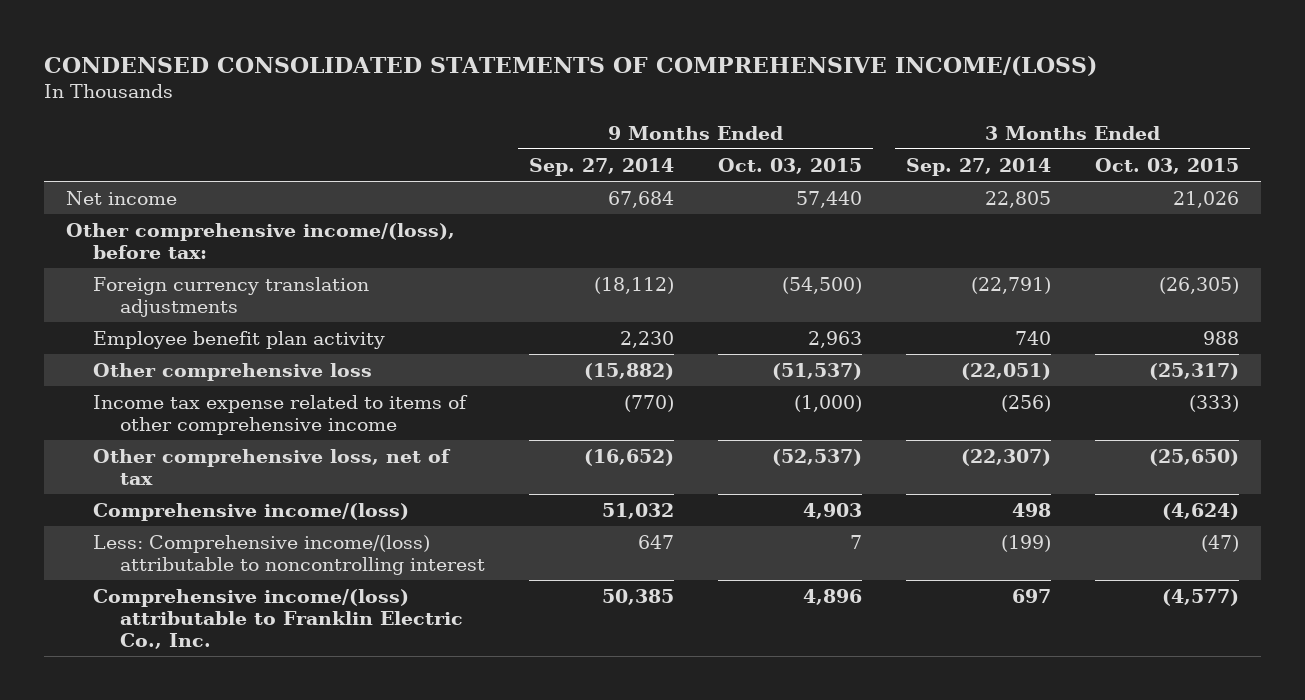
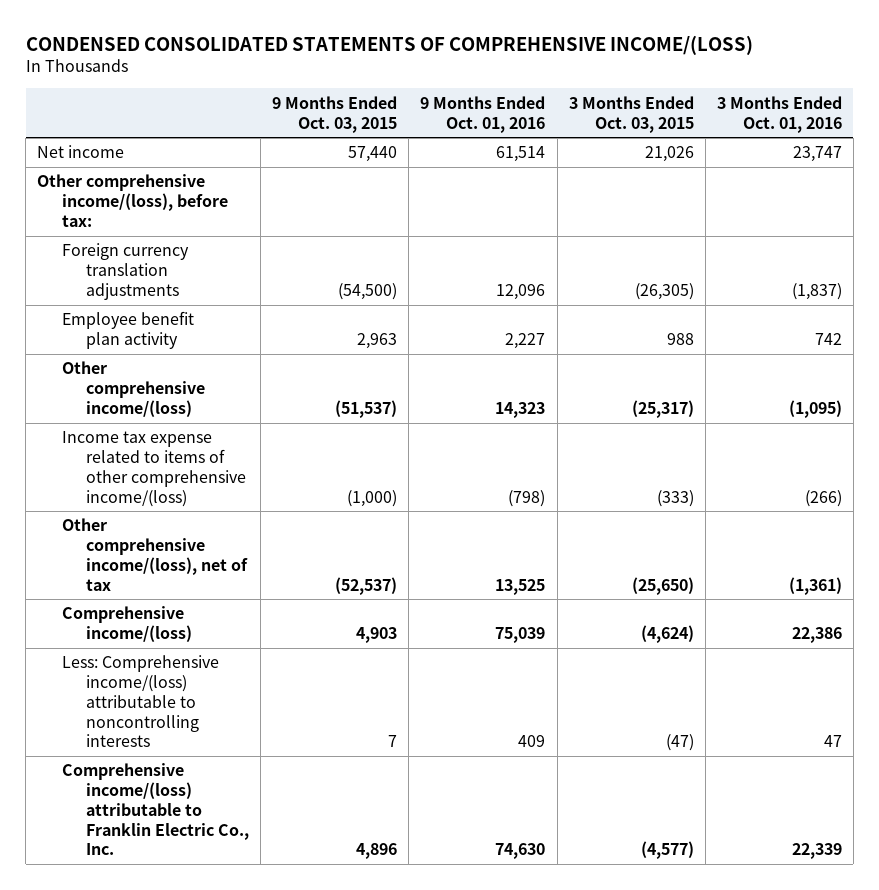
- | 9 Months Ended Sep. 27, 2014 | 9 Months Ended Oct. 03, 2015 | 3 Months Ended Sep. 27, 2014 | 3 Months Ended Oct. 03, 2015
+ | 9 Months Ended Oct. 03, 2015 | 9 Months Ended Oct. 01, 2016 | 3 Months Ended Oct. 03, 2015 | 3 Months Ended Oct. 01, 2016
- Other comprehensive loss | (15,882) | (51,537) | (22,051) | (25,317)
- Income tax expense related to items of other comprehensive income | (770) | (1,000) | (256) | (333)
- Other comprehensive loss, net of tax | (16,652) | (52,537) | (22,307) | (25,650)
+ Other comprehensive income/(loss) | (51,537) | 14,323 | (25,317) | (1,095)
+ Income tax expense related to items of other comprehensive income/(loss) | (1,000) | (798) | (333) | (266)
+ Other comprehensive income/(loss), net of tax | (52,537) | 13,525 | (25,650) | (1,361)
- Less: Comprehensive income/(loss) attributable to noncontrolling interest | 647 | 7 | (199) | (47)
+ Less: Comprehensive income/(loss) attributable to noncontrolling interests | 7 | 409 | (47) | 47

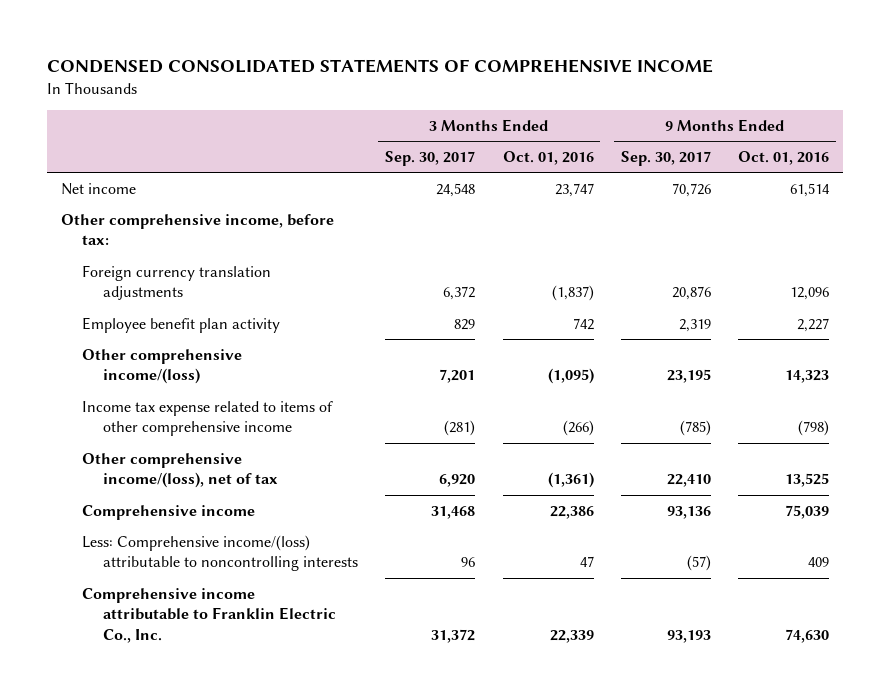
- CONDENSED CONSOLIDATED STATEMENTS OF COMPREHENSIVE INCOME/(LOSS)
+ CONDENSED CONSOLIDATED STATEMENTS OF COMPREHENSIVE INCOME
- | 9 Months Ended Oct. 03, 2015 | 9 Months Ended Oct. 01, 2016 | 3 Months Ended Oct. 03, 2015 | 3 Months Ended Oct. 01, 2016
+ | 3 Months Ended Sep. 30, 2017 | 3 Months Ended Oct. 01, 2016 | 9 Months Ended Sep. 30, 2017 | 9 Months Ended Oct. 01, 2016
- Other comprehensive income/(loss), before tax:
+ Other comprehensive income, before tax:
- Income tax expense related to items of other comprehensive income/(loss) | (1,000) | (798) | (333) | (266)
+ Income tax expense related to items of other comprehensive income | (281) | (266) | (785) | (798)
- Comprehensive income/(loss) | 4,903 | 75,039 | (4,624) | 22,386
+ Comprehensive income | 31,468 | 22,386 | 93,136 | 75,039
- Comprehensive income/(loss) attributable to Franklin Electric Co., Inc. | 4,896 | 74,630 | (4,577) | 22,339
+ Comprehensive income attributable to Franklin Electric Co., Inc. | 31,372 | 22,339 | 93,193 | 74,630

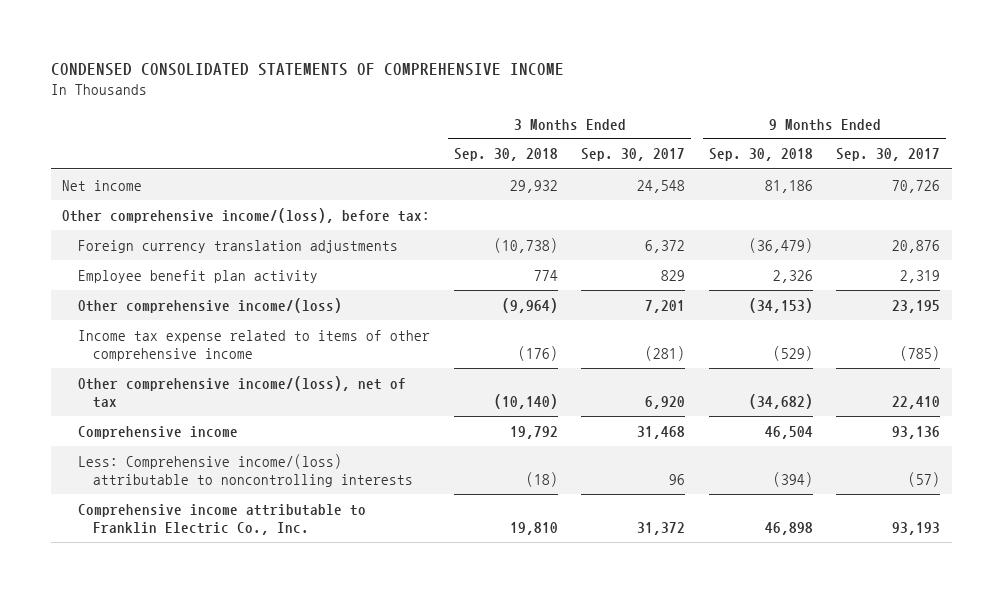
- | 3 Months Ended Sep. 30, 2017 | 3 Months Ended Oct. 01, 2016 | 9 Months Ended Sep. 30, 2017 | 9 Months Ended Oct. 01, 2016
+ | 3 Months Ended Sep. 30, 2018 | 3 Months Ended Sep. 30, 2017 | 9 Months Ended Sep. 30, 2018 | 9 Months Ended Sep. 30, 2017
- Other comprehensive income, before tax:
+ Other comprehensive income/(loss), before tax:

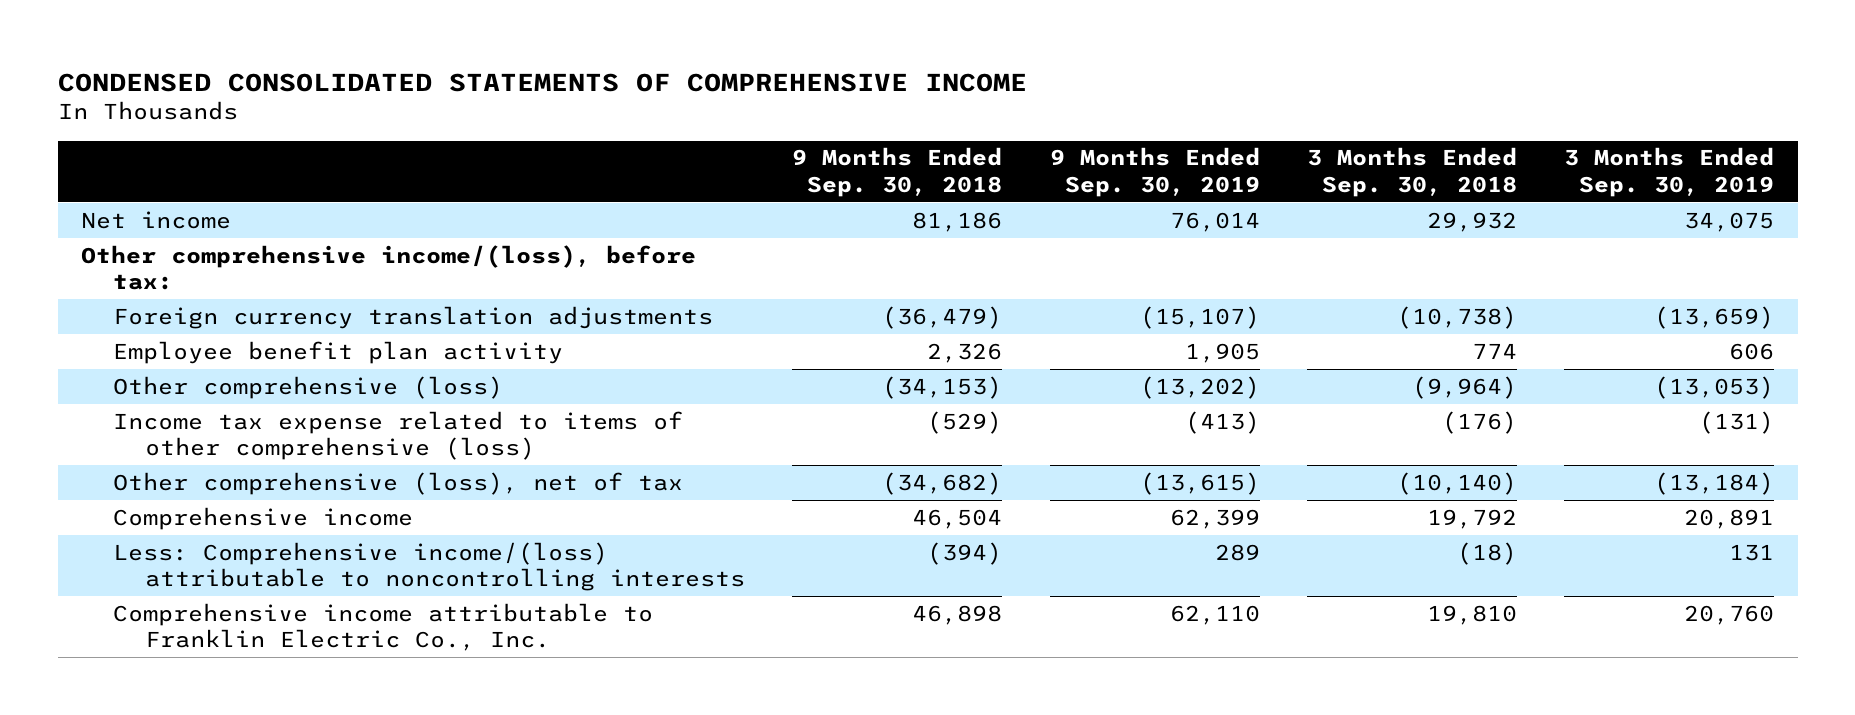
- | 3 Months Ended Sep. 30, 2018 | 3 Months Ended Sep. 30, 2017 | 9 Months Ended Sep. 30, 2018 | 9 Months Ended Sep. 30, 2017
+ | 9 Months Ended Sep. 30, 2018 | 9 Months Ended Sep. 30, 2019 | 3 Months Ended Sep. 30, 2018 | 3 Months Ended Sep. 30, 2019
- Other comprehensive income/(loss) | (9,964) | 7,201 | (34,153) | 23,195
- Income tax expense related to items of other comprehensive income | (176) | (281) | (529) | (785)
- Other comprehensive income/(loss), net of tax | (10,140) | 6,920 | (34,682) | 22,410
+ Other comprehensive (loss) | (34,153) | (13,202) | (9,964) | (13,053)
+ Income tax expense related to items of other comprehensive (loss) | (529) | (413) | (176) | (131)
+ Other comprehensive (loss), net of tax | (34,682) | (13,615) | (10,140) | (13,184)

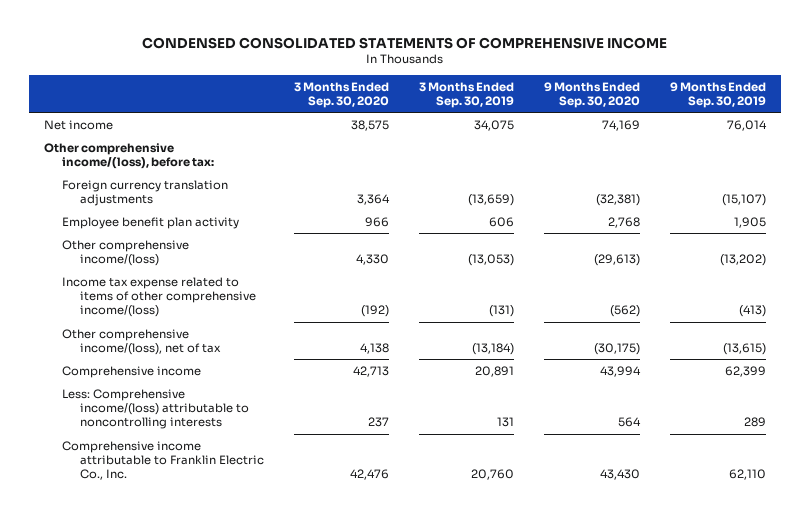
- | 9 Months Ended Sep. 30, 2018 | 9 Months Ended Sep. 30, 2019 | 3 Months Ended Sep. 30, 2018 | 3 Months Ended Sep. 30, 2019
+ | 3 Months Ended Sep. 30, 2020 | 3 Months Ended Sep. 30, 2019 | 9 Months Ended Sep. 30, 2020 | 9 Months Ended Sep. 30, 2019
- Other comprehensive (loss) | (34,153) | (13,202) | (9,964) | (13,053)
- Income tax expense related to items of other comprehensive (loss) | (529) | (413) | (176) | (131)
- Other comprehensive (loss), net of tax | (34,682) | (13,615) | (10,140) | (13,184)
+ Other comprehensive income/(loss) | 4,330 | (13,053) | (29,613) | (13,202)
+ Income tax expense related to items of other comprehensive income/(loss) | (192) | (131) | (562) | (413)
+ Other comprehensive income/(loss), net of tax | 4,138 | (13,184) | (30,175) | (13,615)

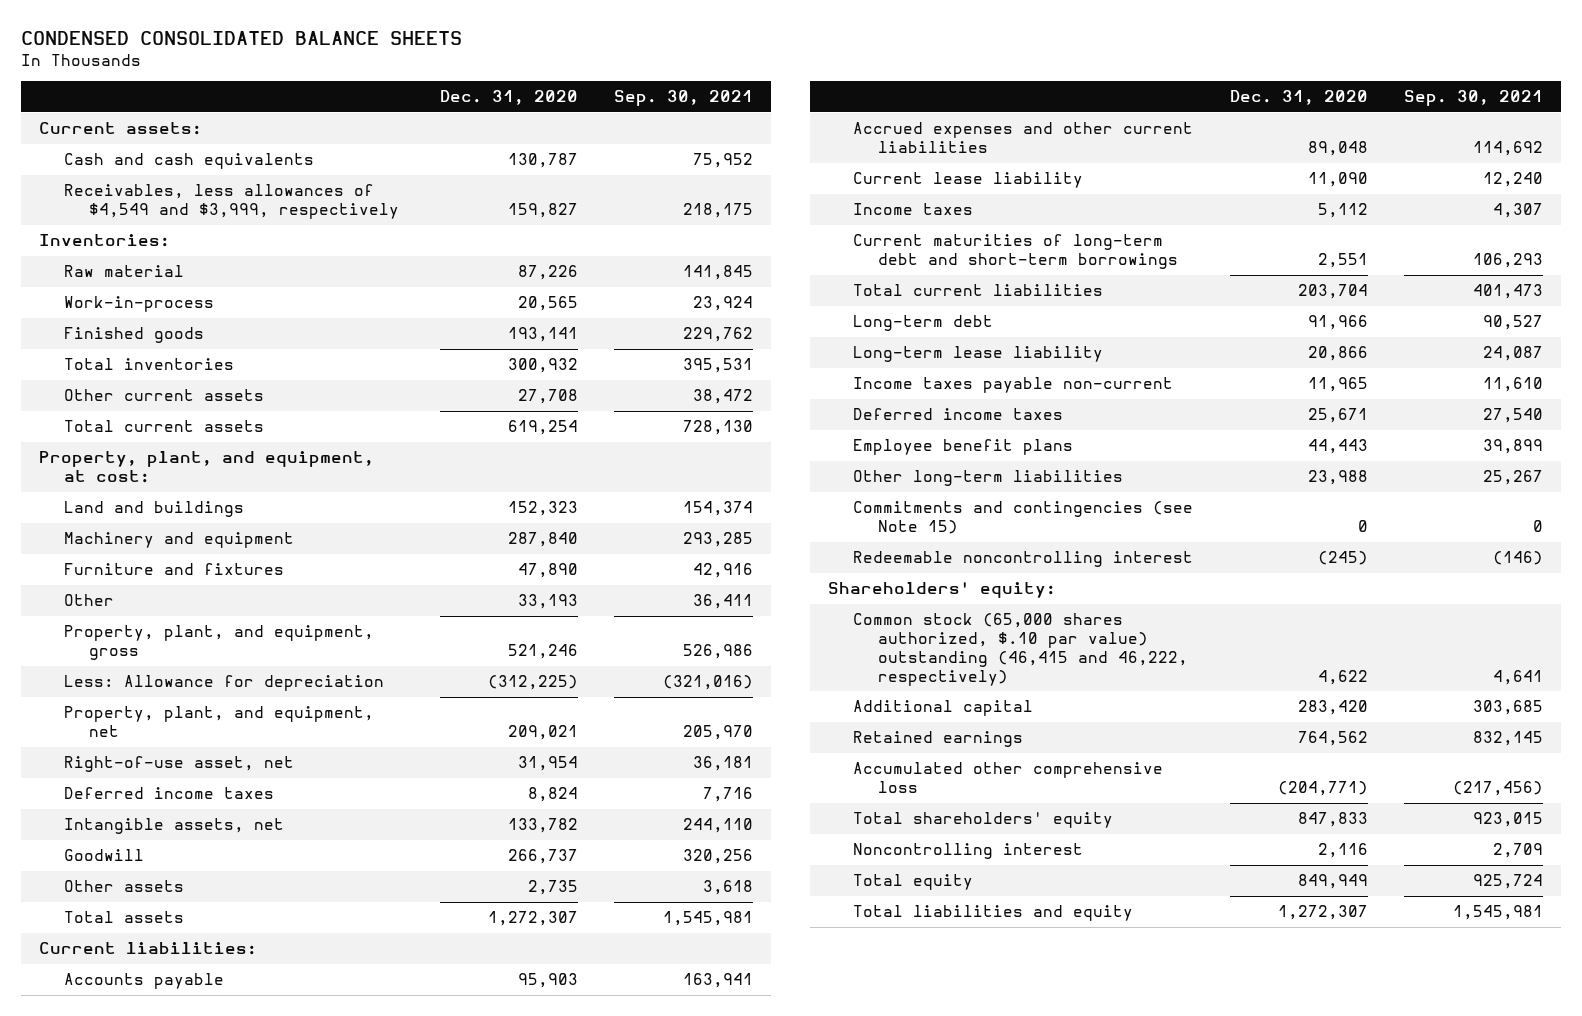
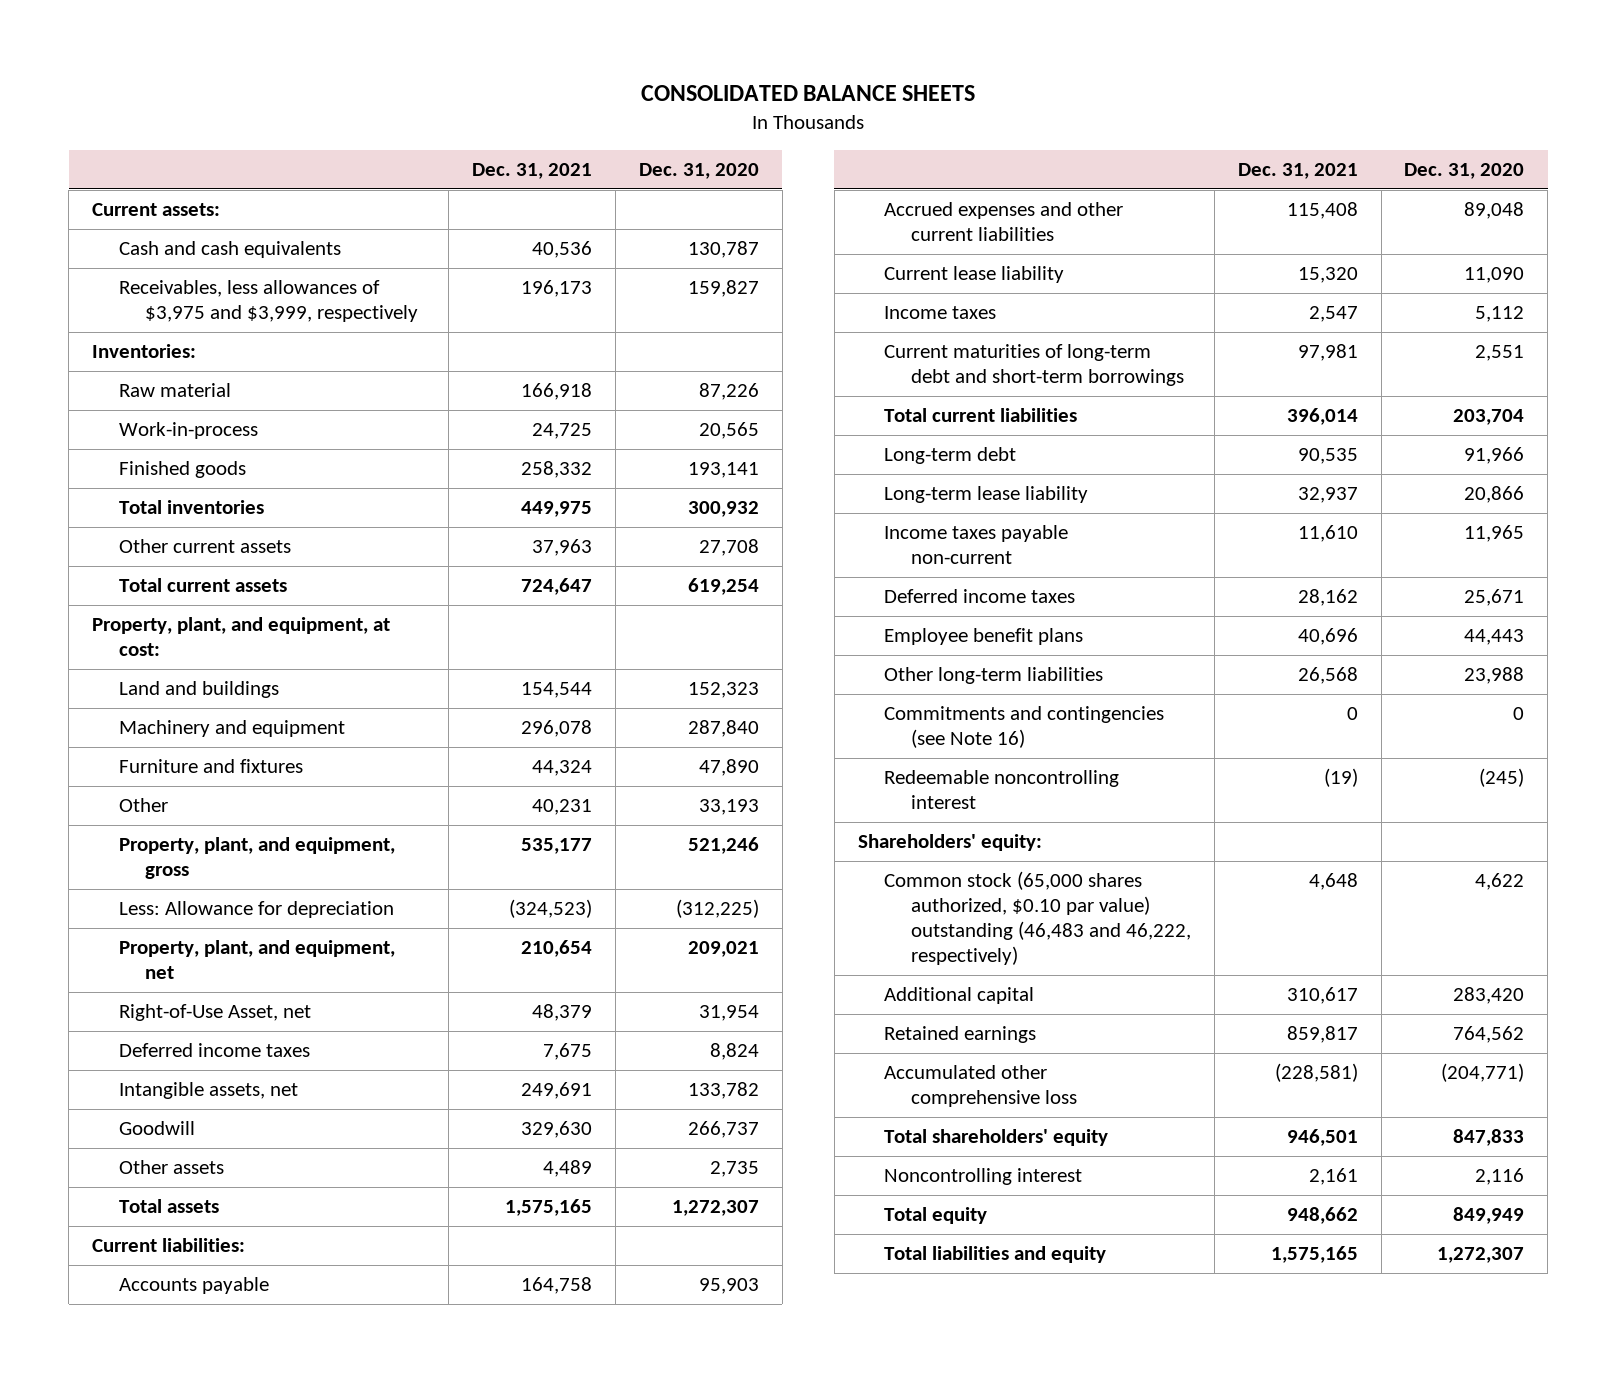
- CONDENSED CONSOLIDATED BALANCE SHEETS
+ CONSOLIDATED BALANCE SHEETS
- | Dec. 31, 2020 | Sep. 30, 2021
+ | Dec. 31, 2021 | Dec. 31, 2020
- Receivables, less allowances of $4,549 and $3,999, respectively | 159,827 | 218,175
+ Receivables, less allowances of $3,975 and $3,999, respectively | 196,173 | 159,827
- Right-of-use asset, net | 31,954 | 36,181
+ Right-of-Use Asset, net | 48,379 | 31,954
- Commitments and contingencies (see Note 15) | 0 | 0
+ Commitments and contingencies (see Note 16) | 0 | 0
- Common stock (65,000 shares authorized, $.10 par value) outstanding (46,415 and 46,222, respectively) | 4,622 | 4,641
+ Common stock (65,000 shares authorized, $0.10 par value) outstanding (46,483 and 46,222, respectively) | 4,648 | 4,622

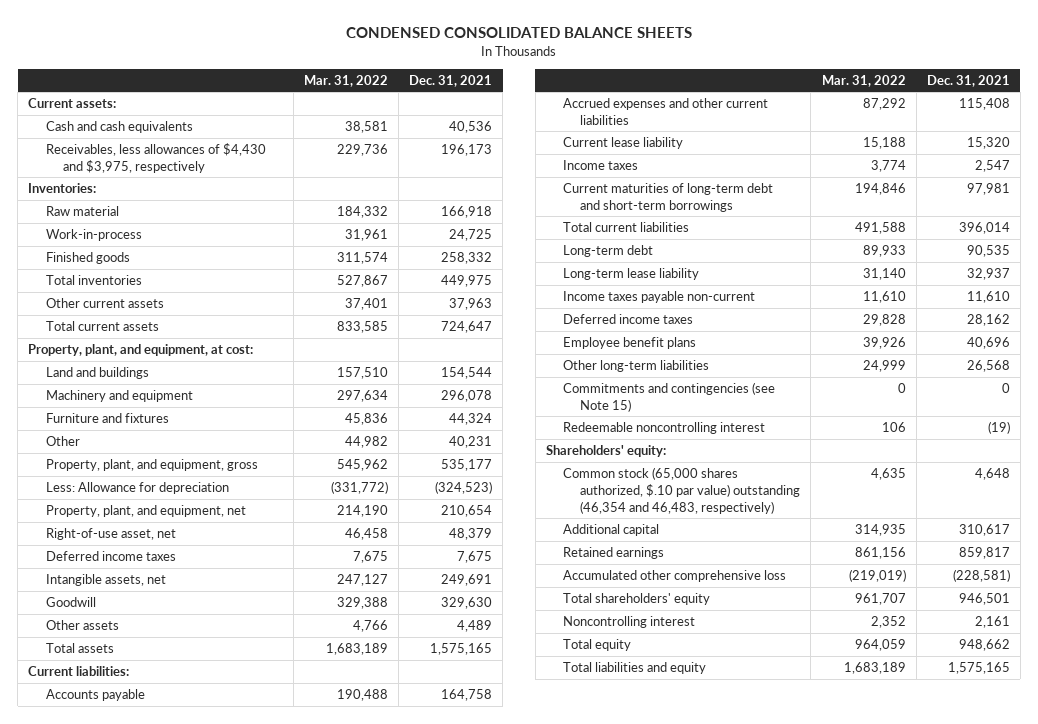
- CONSOLIDATED BALANCE SHEETS
+ CONDENSED CONSOLIDATED BALANCE SHEETS
- | Dec. 31, 2021 | Dec. 31, 2020
+ | Mar. 31, 2022 | Dec. 31, 2021
- Receivables, less allowances of $3,975 and $3,999, respectively | 196,173 | 159,827
+ Receivables, less allowances of $4,430 and $3,975, respectively | 229,736 | 196,173
- Right-of-Use Asset, net | 48,379 | 31,954
+ Right-of-use asset, net | 46,458 | 48,379
- Commitments and contingencies (see Note 16) | 0 | 0
+ Commitments and contingencies (see Note 15) | 0 | 0
- Common stock (65,000 shares authorized, $0.10 par value) outstanding (46,483 and 46,222, respectively) | 4,648 | 4,622
+ Common stock (65,000 shares authorized, $.10 par value) outstanding (46,354 and 46,483, respectively) | 4,635 | 4,648

